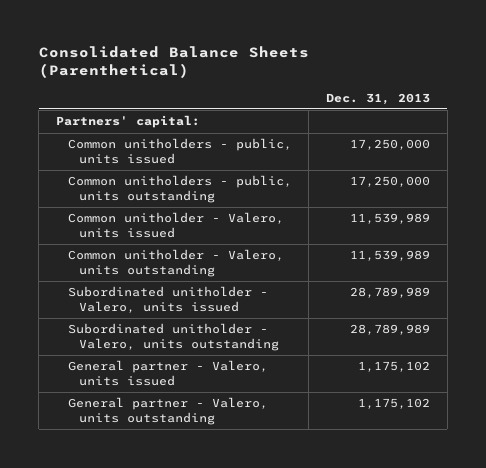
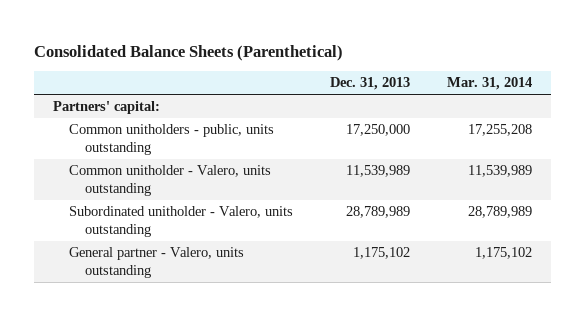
- | Dec. 31, 2013
+ | Dec. 31, 2013 | Mar. 31, 2014
- Common unitholders - public, units issued | 17,250,000
- Common unitholder - Valero, units issued | 11,539,989
- Subordinated unitholder - Valero, units issued | 28,789,989
- General partner - Valero, units issued | 1,175,102

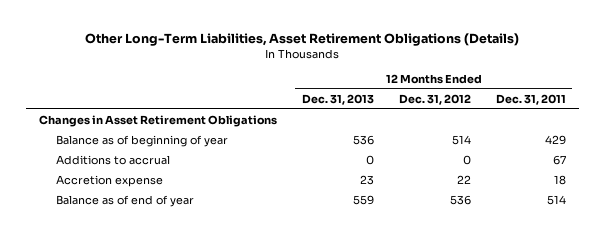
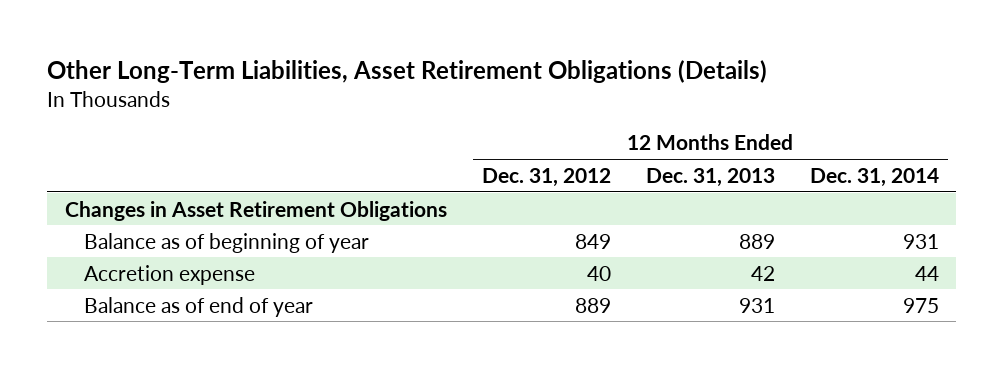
- | 12 Months Ended Dec. 31, 2013 | 12 Months Ended Dec. 31, 2012 | 12 Months Ended Dec. 31, 2011
+ | 12 Months Ended Dec. 31, 2012 | 12 Months Ended Dec. 31, 2013 | 12 Months Ended Dec. 31, 2014
- Balance as of beginning of year | 536 | 514 | 429
- Additions to accrual | 0 | 0 | 67
- Accretion expense | 23 | 22 | 18
- Balance as of end of year | 559 | 536 | 514
+ Balance as of beginning of year | 849 | 889 | 931
+ Accretion expense | 40 | 42 | 44
+ Balance as of end of year | 889 | 931 | 975

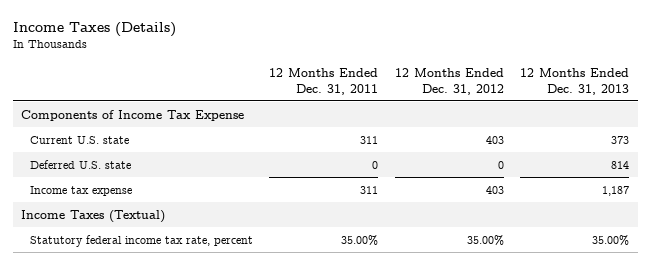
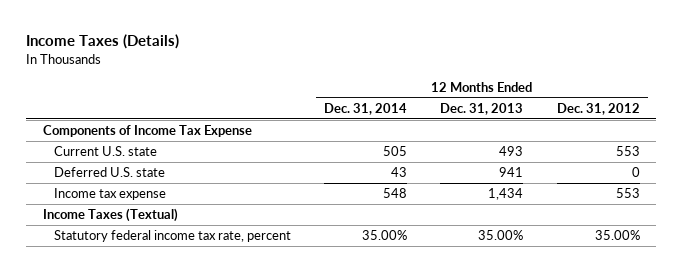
- | 12 Months Ended Dec. 31, 2011 | 12 Months Ended Dec. 31, 2012 | 12 Months Ended Dec. 31, 2013
+ | 12 Months Ended Dec. 31, 2014 | 12 Months Ended Dec. 31, 2013 | 12 Months Ended Dec. 31, 2012
- Current U.S. state | 311 | 403 | 373
- Deferred U.S. state | 0 | 0 | 814
- Income tax expense | 311 | 403 | 1,187
+ Current U.S. state | 505 | 493 | 553
+ Deferred U.S. state | 43 | 941 | 0
+ Income tax expense | 548 | 1,434 | 553

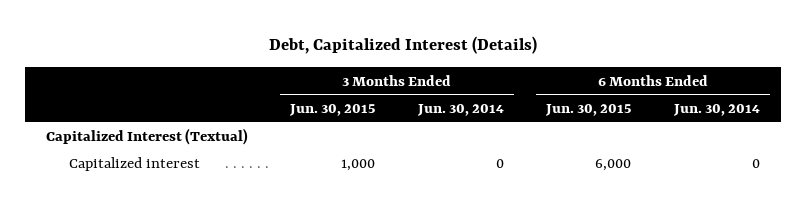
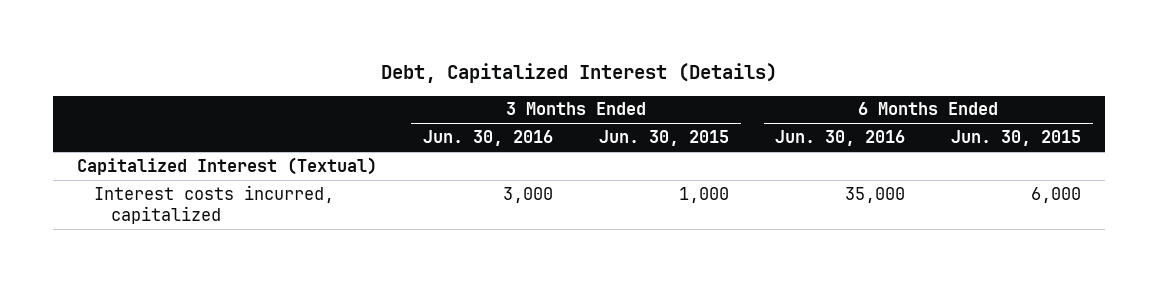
- | 3 Months Ended Jun. 30, 2015 | 3 Months Ended Jun. 30, 2014 | 6 Months Ended Jun. 30, 2015 | 6 Months Ended Jun. 30, 2014
+ | 3 Months Ended Jun. 30, 2016 | 3 Months Ended Jun. 30, 2015 | 6 Months Ended Jun. 30, 2016 | 6 Months Ended Jun. 30, 2015
- Capitalized interest | 1,000 | 0 | 6,000 | 0
+ Interest costs incurred, capitalized | 3,000 | 1,000 | 35,000 | 6,000

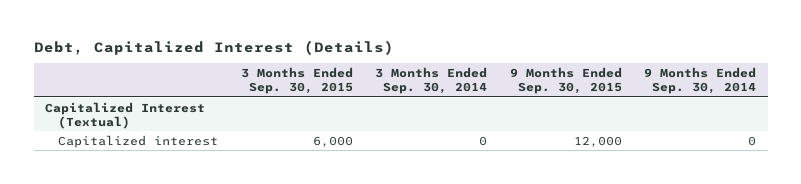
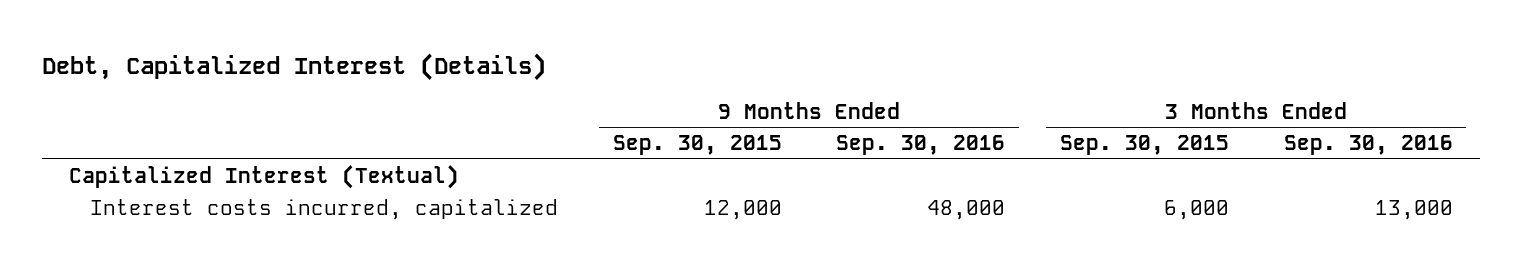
- | 3 Months Ended Sep. 30, 2015 | 3 Months Ended Sep. 30, 2014 | 9 Months Ended Sep. 30, 2015 | 9 Months Ended Sep. 30, 2014
+ | 9 Months Ended Sep. 30, 2015 | 9 Months Ended Sep. 30, 2016 | 3 Months Ended Sep. 30, 2015 | 3 Months Ended Sep. 30, 2016
- Capitalized interest | 6,000 | 0 | 12,000 | 0
+ Interest costs incurred, capitalized | 12,000 | 48,000 | 6,000 | 13,000

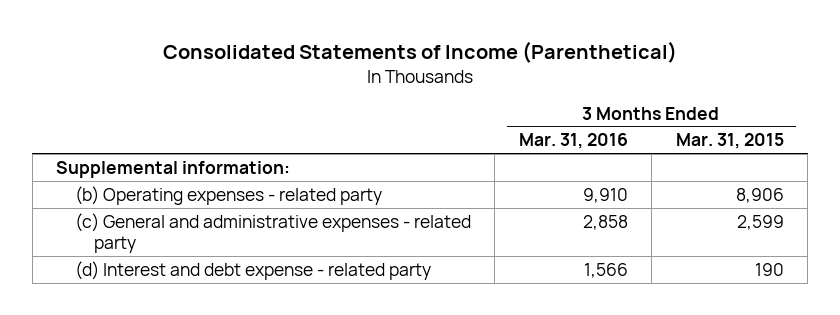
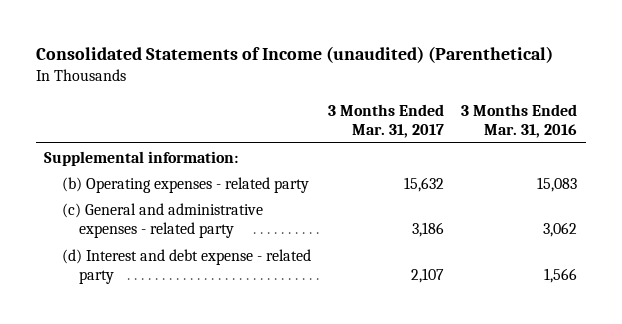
- Consolidated Statements of Income (Parenthetical)
+ Consolidated Statements of Income (unaudited) (Parenthetical)
- | 3 Months Ended Mar. 31, 2016 | 3 Months Ended Mar. 31, 2015
+ | 3 Months Ended Mar. 31, 2017 | 3 Months Ended Mar. 31, 2016
- (b) Operating expenses - related party | 9,910 | 8,906
- (c) General and administrative expenses - related party | 2,858 | 2,599
+ (b) Operating expenses - related party | 15,632 | 15,083
+ (c) General and administrative expenses - related party | 3,186 | 3,062

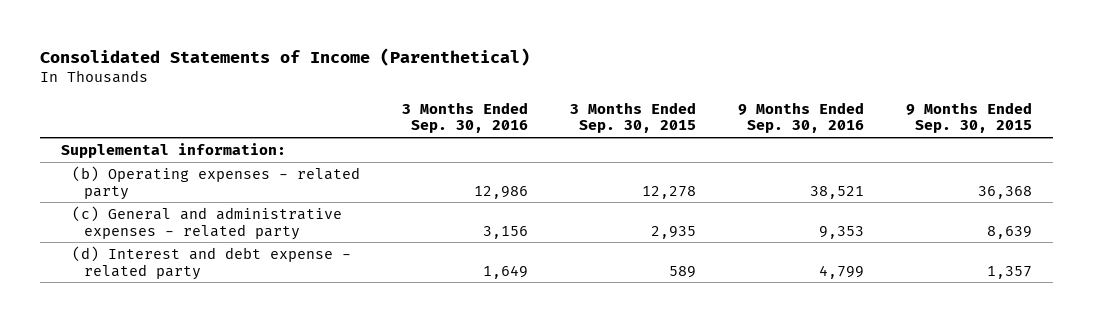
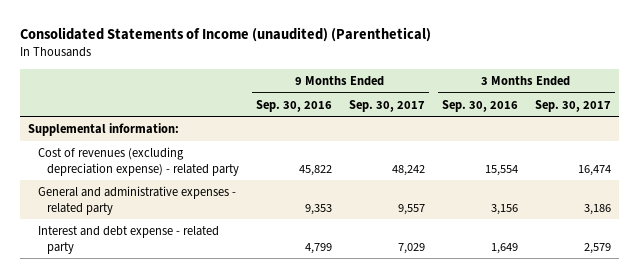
- Consolidated Statements of Income (Parenthetical)
+ Consolidated Statements of Income (unaudited) (Parenthetical)
- | 3 Months Ended Sep. 30, 2016 | 3 Months Ended Sep. 30, 2015 | 9 Months Ended Sep. 30, 2016 | 9 Months Ended Sep. 30, 2015
+ | 9 Months Ended Sep. 30, 2016 | 9 Months Ended Sep. 30, 2017 | 3 Months Ended Sep. 30, 2016 | 3 Months Ended Sep. 30, 2017
- (b) Operating expenses - related party | 12,986 | 12,278 | 38,521 | 36,368
- (c) General and administrative expenses - related party | 3,156 | 2,935 | 9,353 | 8,639
- (d) Interest and debt expense - related party | 1,649 | 589 | 4,799 | 1,357
+ Cost of revenues (excluding depreciation expense) - related party | 45,822 | 48,242 | 15,554 | 16,474
+ General and administrative expenses - related party | 9,353 | 9,557 | 3,156 | 3,186
+ Interest and debt expense - related party | 4,799 | 7,029 | 1,649 | 2,579

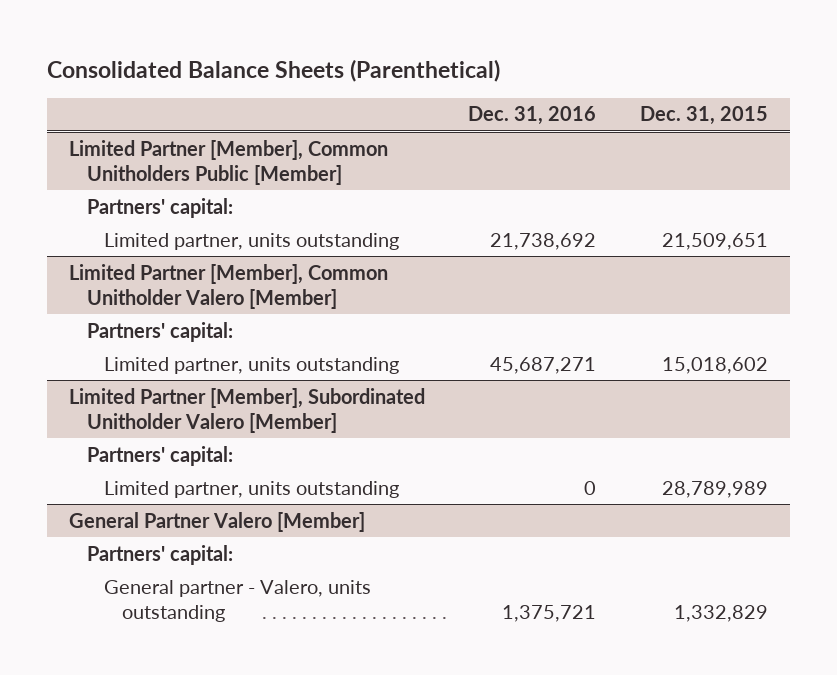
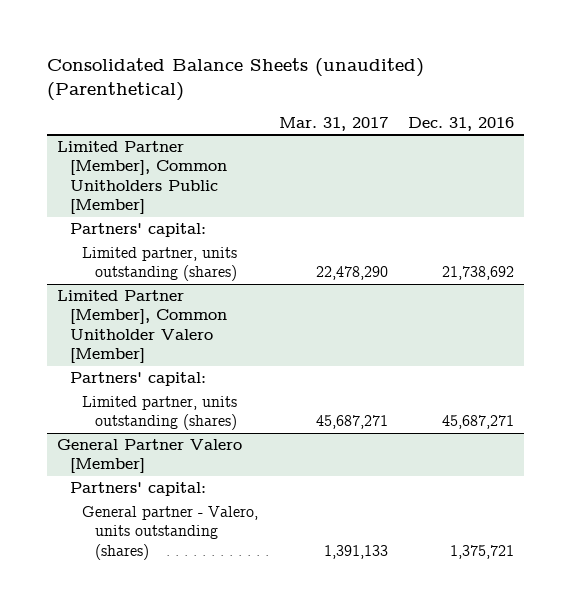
- Consolidated Balance Sheets (Parenthetical)
+ Consolidated Balance Sheets (unaudited) (Parenthetical)
- | Dec. 31, 2016 | Dec. 31, 2015
+ | Mar. 31, 2017 | Dec. 31, 2016
@ Limited Partner [Member], Common Unitholders Public [Member]
- Limited partner, units outstanding | 21,738,692 | 21,509,651
+ Limited partner, units outstanding (shares) | 22,478,290 | 21,738,692
@ Limited Partner [Member], Common Unitholder Valero [Member]
- Limited partner, units outstanding | 45,687,271 | 15,018,602
- Limited Partner [Member], Subordinated Unitholder Valero [Member]
- Partners' capital:
- Limited partner, units outstanding | 0 | 28,789,989
@ Limited Partner [Member], Common Unitholder Valero [Member]
+ Limited partner, units outstanding (shares) | 45,687,271 | 45,687,271
@ General Partner Valero [Member]
- General partner - Valero, units outstanding | 1,375,721 | 1,332,829
+ General partner - Valero, units outstanding (shares) | 1,391,133 | 1,375,721

